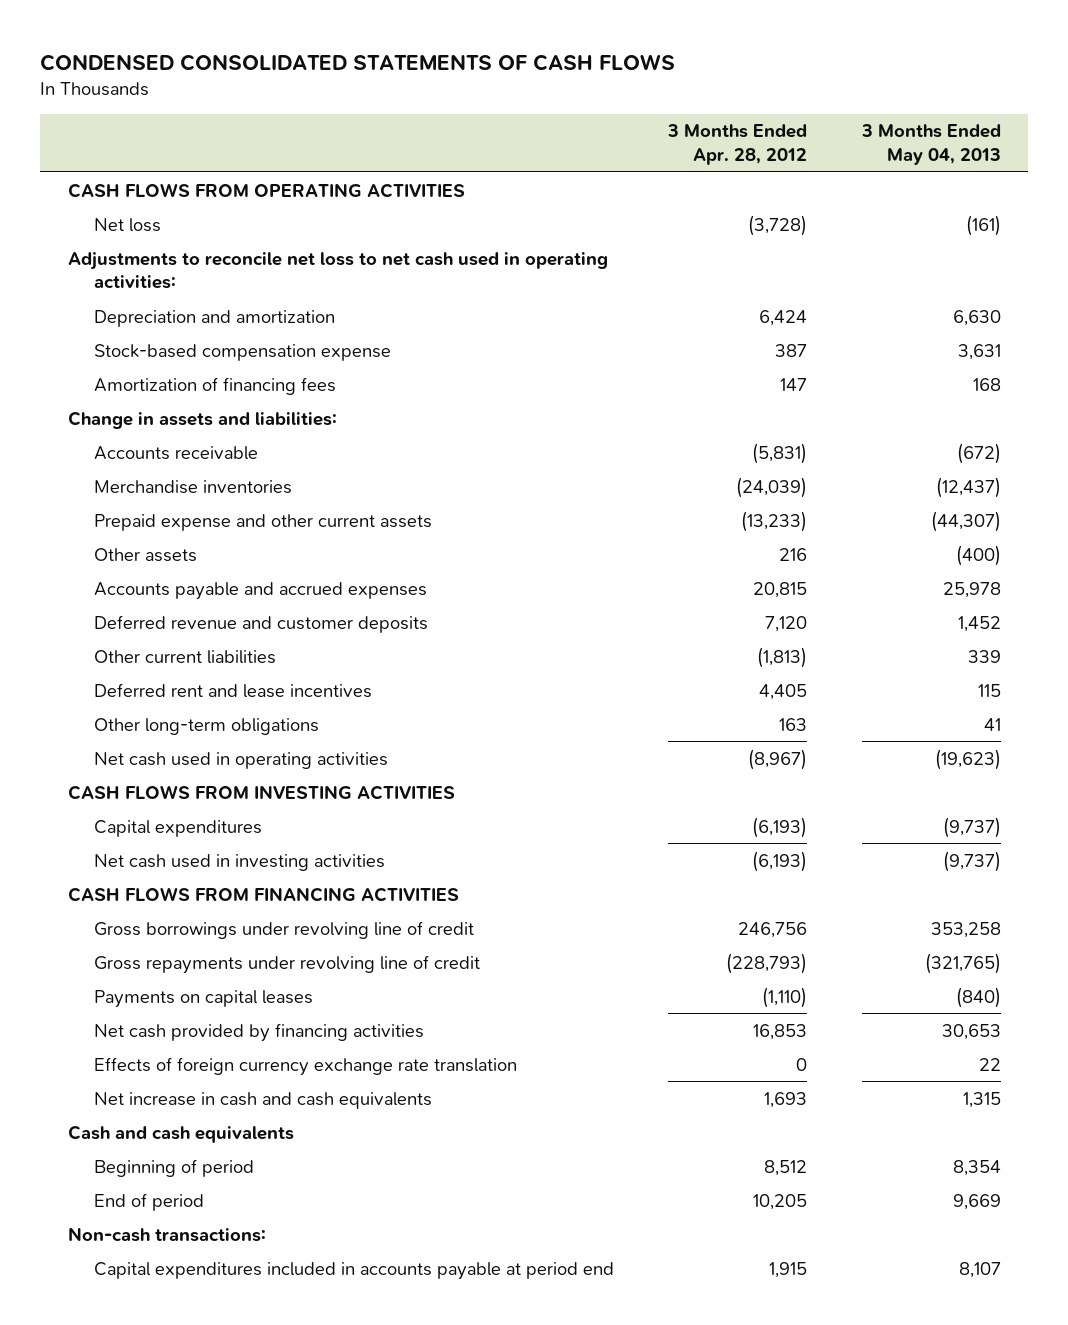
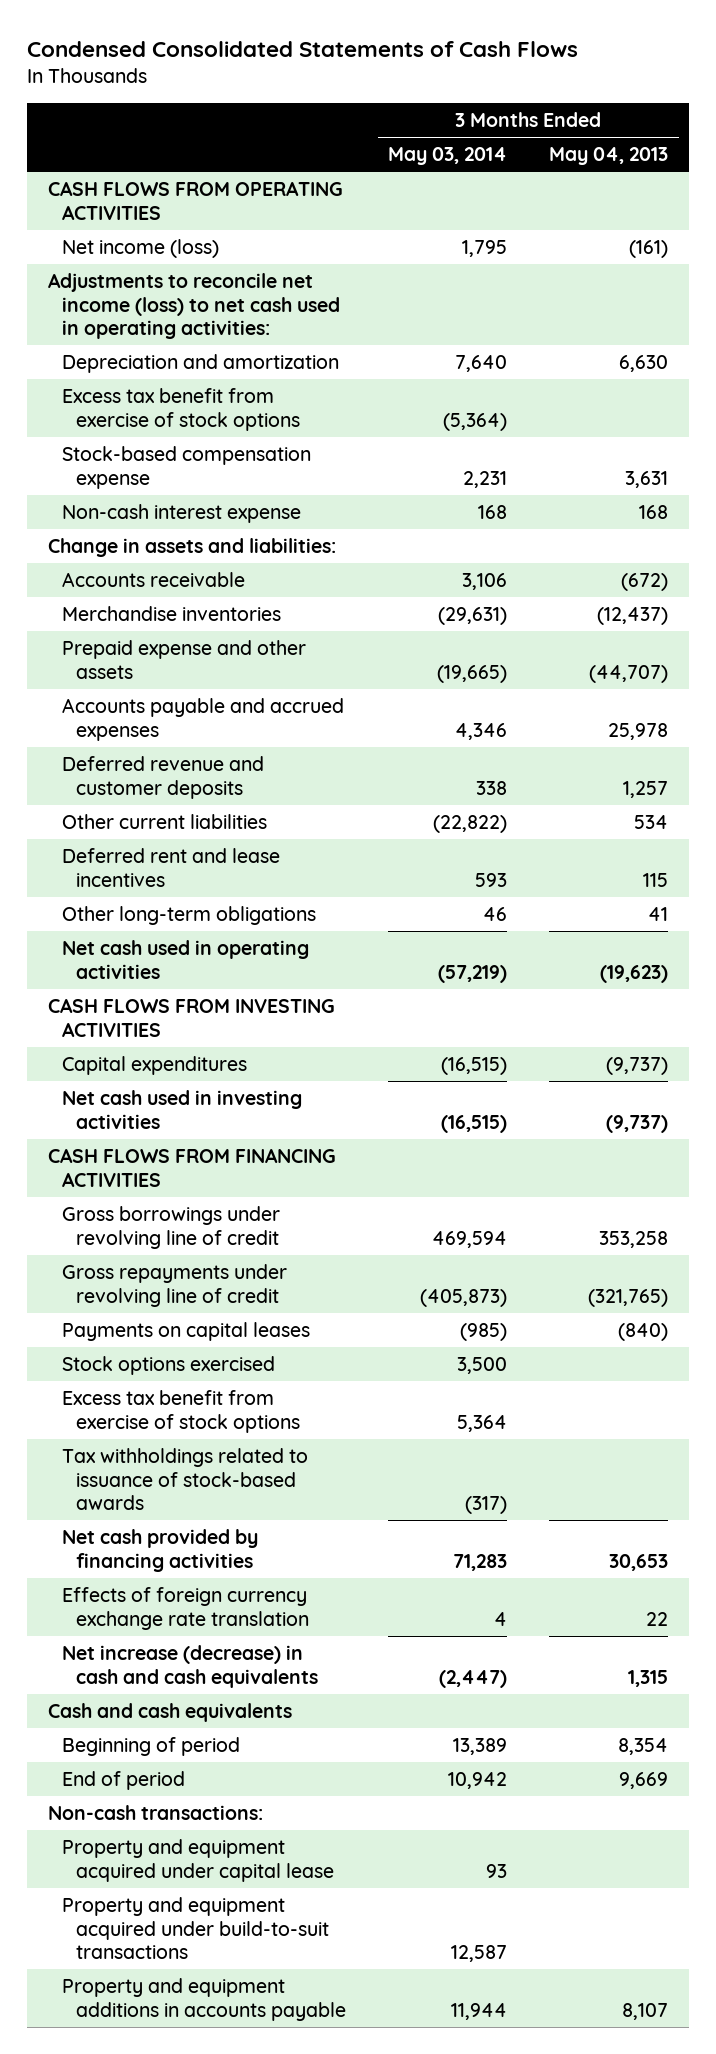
- CONDENSED CONSOLIDATED STATEMENTS OF CASH FLOWS
+ Condensed Consolidated Statements of Cash Flows
- | 3 Months Ended Apr. 28, 2012 | 3 Months Ended May 04, 2013
+ | 3 Months Ended May 03, 2014 | 3 Months Ended May 04, 2013
- Net loss | (3,728) | (161)
- Adjustments to reconcile net loss to net cash used in operating activities:
+ Net income (loss) | 1,795 | (161)
+ Adjustments to reconcile net income (loss) to net cash used in operating activities:
+ Excess tax benefit from exercise of stock options | (5,364) |
- Amortization of financing fees | 147 | 168
+ Non-cash interest expense | 168 | 168
- Prepaid expense and other current assets | (13,233) | (44,307)
- Other assets | 216 | (400)
+ Prepaid expense and other assets | (19,665) | (44,707)
- Deferred revenue and customer deposits | 7,120 | 1,452
- Other current liabilities | (1,813) | 339
+ Deferred revenue and customer deposits | 338 | 1,257
+ Other current liabilities | (22,822) | 534
+ Stock options exercised | 3,500 |
+ Excess tax benefit from exercise of stock options | 5,364 |
+ Tax withholdings related to issuance of stock-based awards | (317) |
- Net increase in cash and cash equivalents | 1,693 | 1,315
+ Net increase (decrease) in cash and cash equivalents | (2,447) | 1,315
- Capital expenditures included in accounts payable at period end | 1,915 | 8,107
+ Property and equipment acquired under capital lease | 93 |
+ Property and equipment acquired under build-to-suit transactions | 12,587 |
+ Property and equipment additions in accounts payable | 11,944 | 8,107

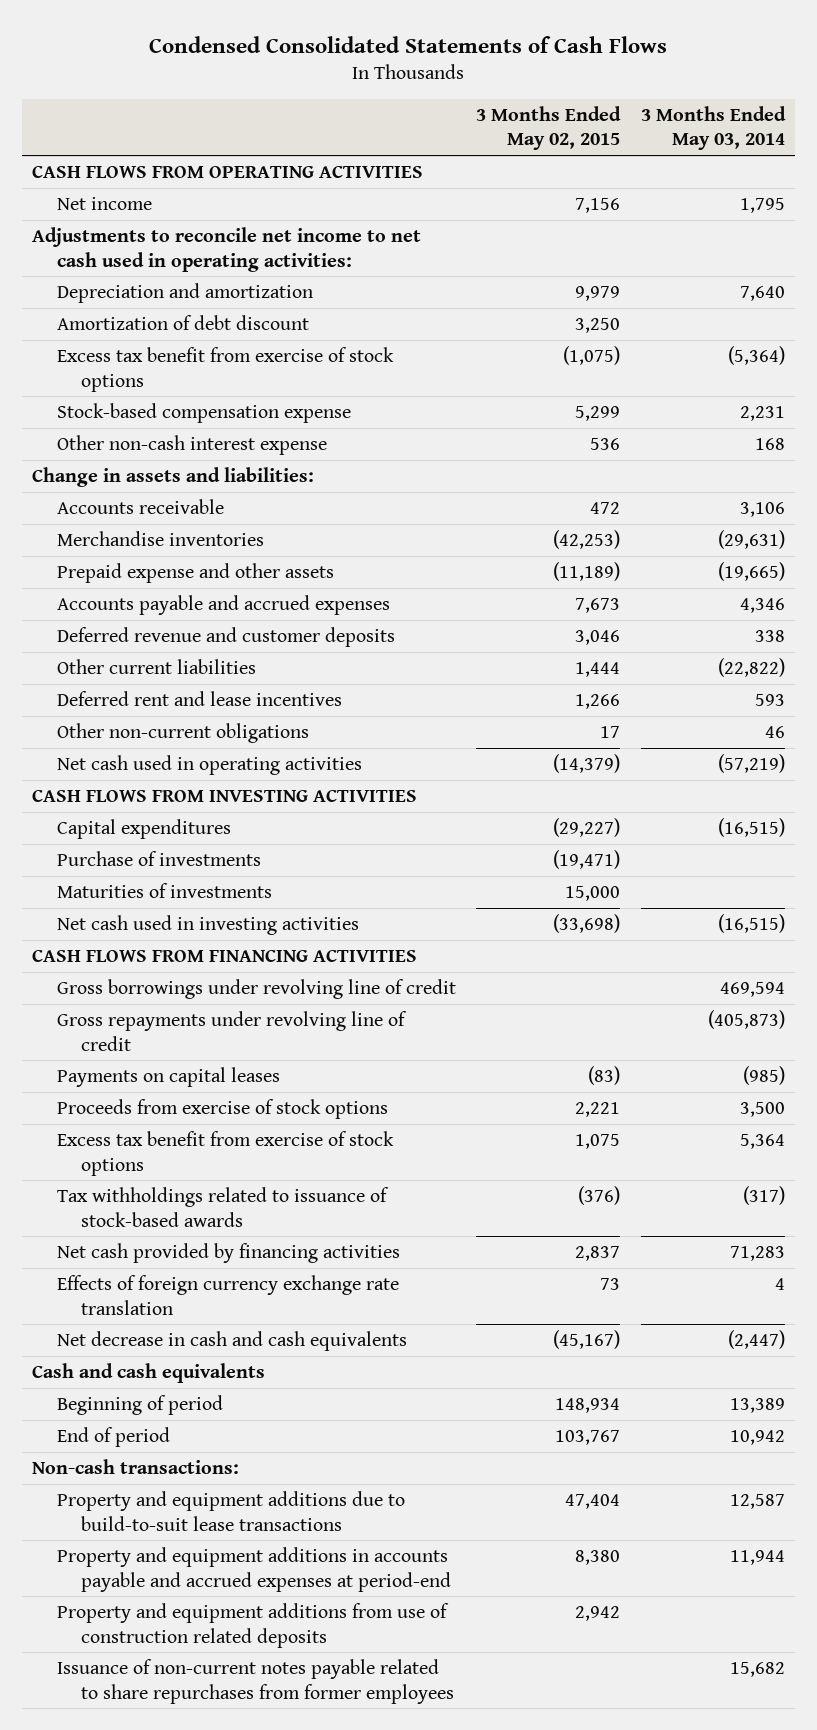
- | 3 Months Ended May 03, 2014 | 3 Months Ended May 04, 2013
+ | 3 Months Ended May 02, 2015 | 3 Months Ended May 03, 2014
- Net income (loss) | 1,795 | (161)
- Adjustments to reconcile net income (loss) to net cash used in operating activities:
+ Net income | 7,156 | 1,795
+ Adjustments to reconcile net income to net cash used in operating activities:
+ Amortization of debt discount | 3,250 |
- Non-cash interest expense | 168 | 168
+ Other non-cash interest expense | 536 | 168
- Other long-term obligations | 46 | 41
+ Other non-current obligations | 17 | 46
+ Purchase of investments | (19,471) |
+ Maturities of investments | 15,000 |
- Stock options exercised | 3,500 |
+ Proceeds from exercise of stock options | 2,221 | 3,500
- Net increase (decrease) in cash and cash equivalents | (2,447) | 1,315
+ Net decrease in cash and cash equivalents | (45,167) | (2,447)
- Property and equipment acquired under capital lease | 93 |
- Property and equipment acquired under build-to-suit transactions | 12,587 |
- Property and equipment additions in accounts payable | 11,944 | 8,107
+ Property and equipment additions due to build-to-suit lease transactions | 47,404 | 12,587
+ Property and equipment additions in accounts payable and accrued expenses at period-end | 8,380 | 11,944
+ Property and equipment additions from use of construction related deposits | 2,942 |
+ Issuance of non-current notes payable related to share repurchases from former employees | | 15,682

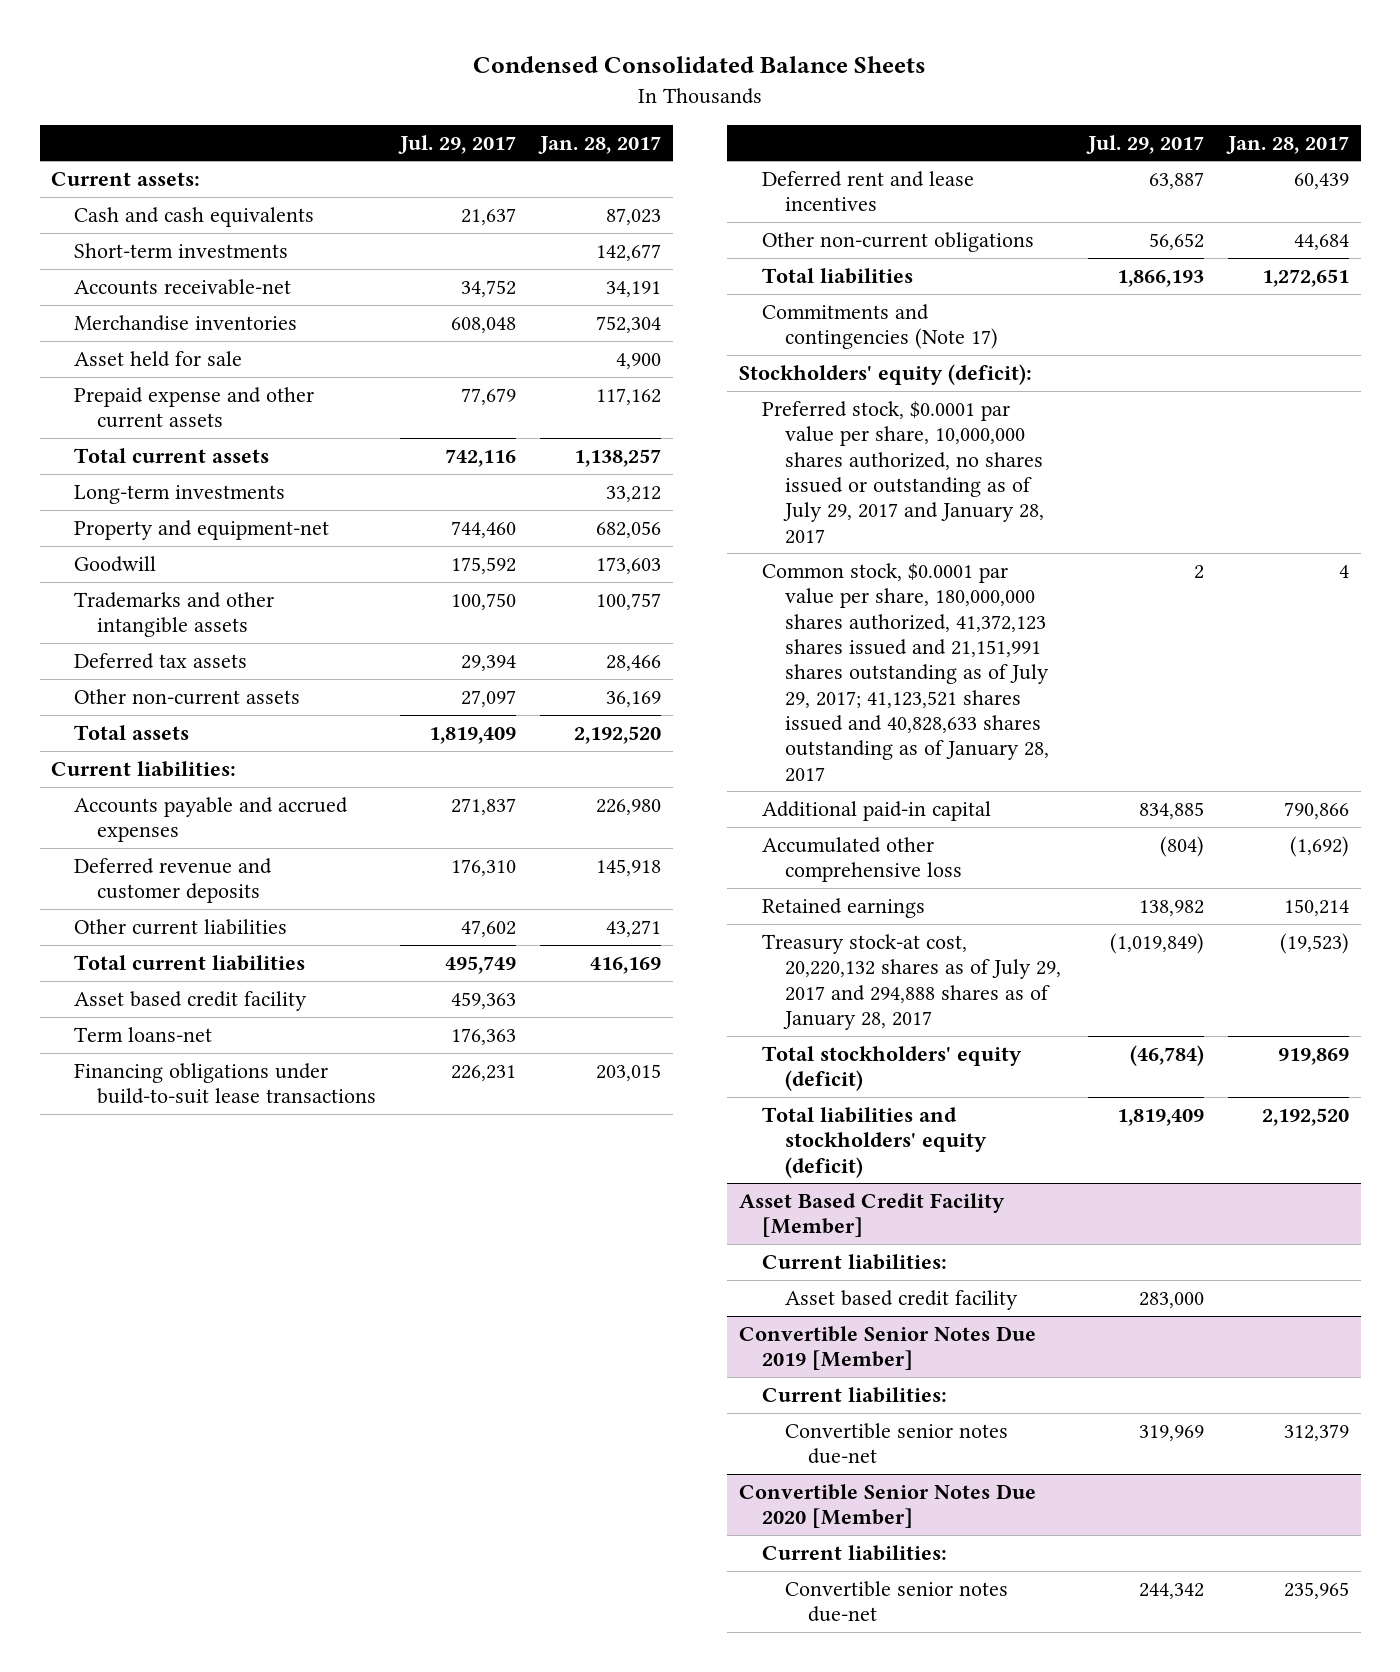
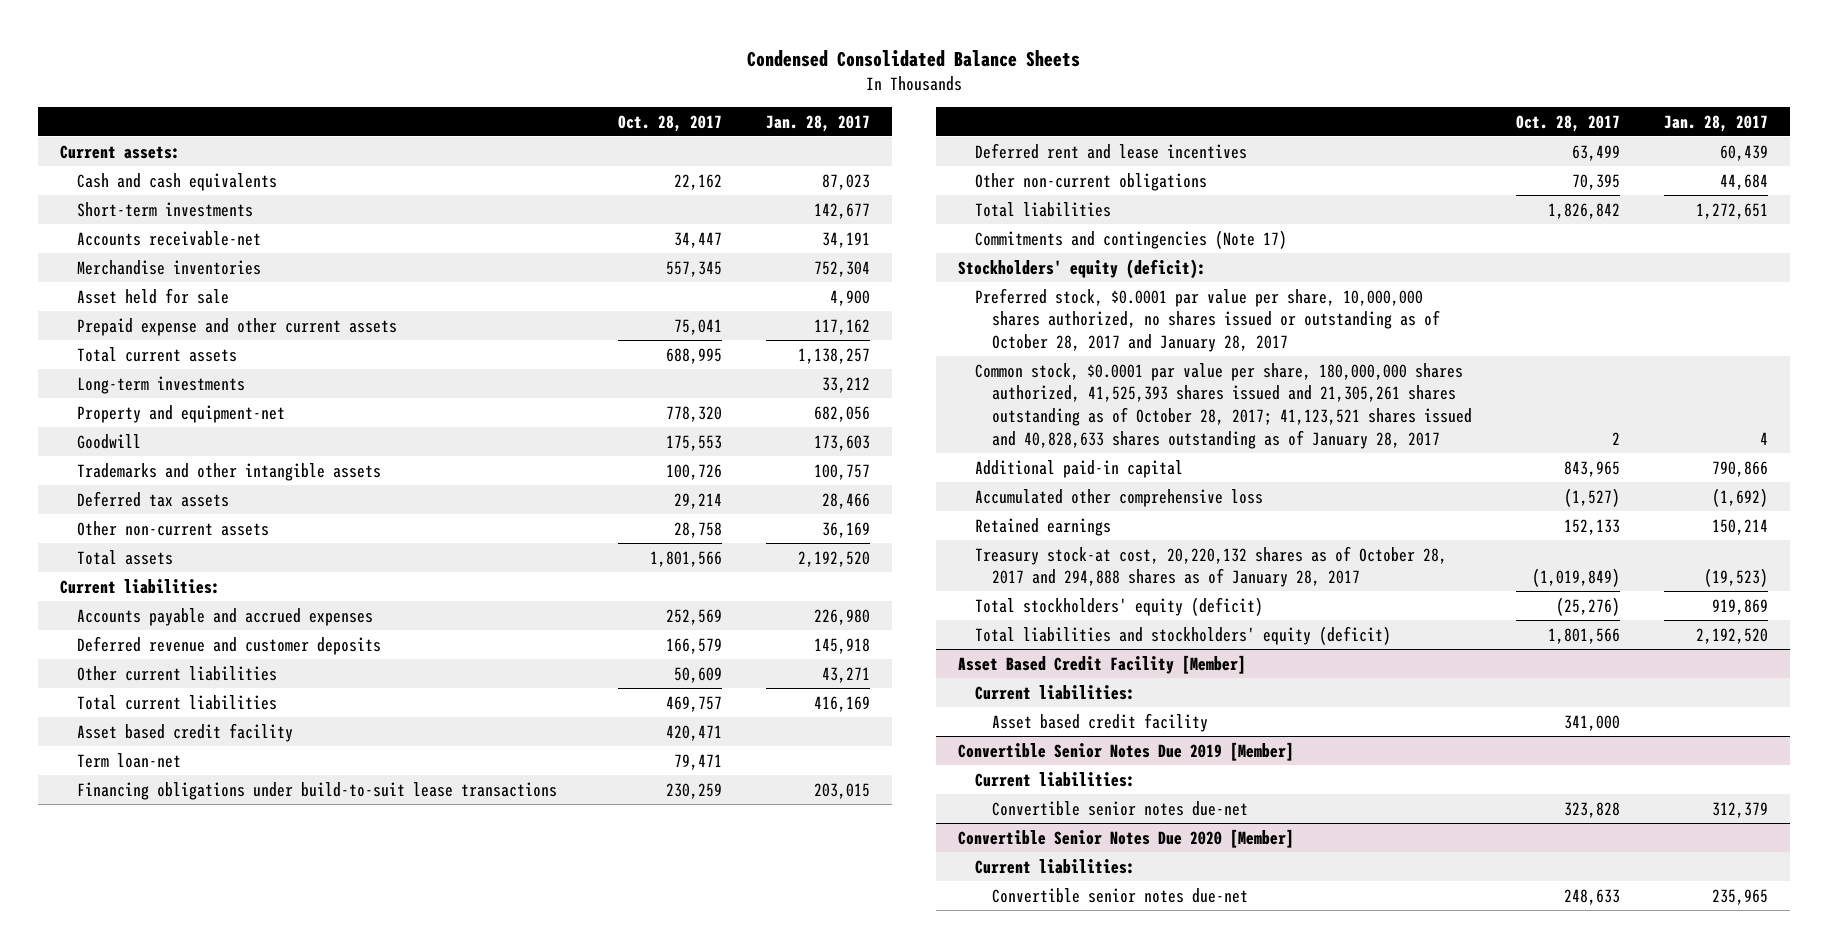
- | Jul. 29, 2017 | Jan. 28, 2017
+ | Oct. 28, 2017 | Jan. 28, 2017
- Term loans-net | 176,363 |
+ Term loan-net | 79,471 |
- Preferred stock, $0.0001 par value per share, 10,000,000 shares authorized, no shares issued or outstanding as of July 29, 2017 and January 28, 2017
- Common stock, $0.0001 par value per share, 180,000,000 shares authorized, 41,372,123 shares issued and 21,151,991 shares outstanding as of July 29, 2017; 41,123,521 shares issued and 40,828,633 shares outstanding as of January 28, 2017 | 2 | 4
+ Preferred stock, $0.0001 par value per share, 10,000,000 shares authorized, no shares issued or outstanding as of October 28, 2017 and January 28, 2017
+ Common stock, $0.0001 par value per share, 180,000,000 shares authorized, 41,525,393 shares issued and 21,305,261 shares outstanding as of October 28, 2017; 41,123,521 shares issued and 40,828,633 shares outstanding as of January 28, 2017 | 2 | 4
- Treasury stock-at cost, 20,220,132 shares as of July 29, 2017 and 294,888 shares as of January 28, 2017 | (1,019,849) | (19,523)
+ Treasury stock-at cost, 20,220,132 shares as of October 28, 2017 and 294,888 shares as of January 28, 2017 | (1,019,849) | (19,523)

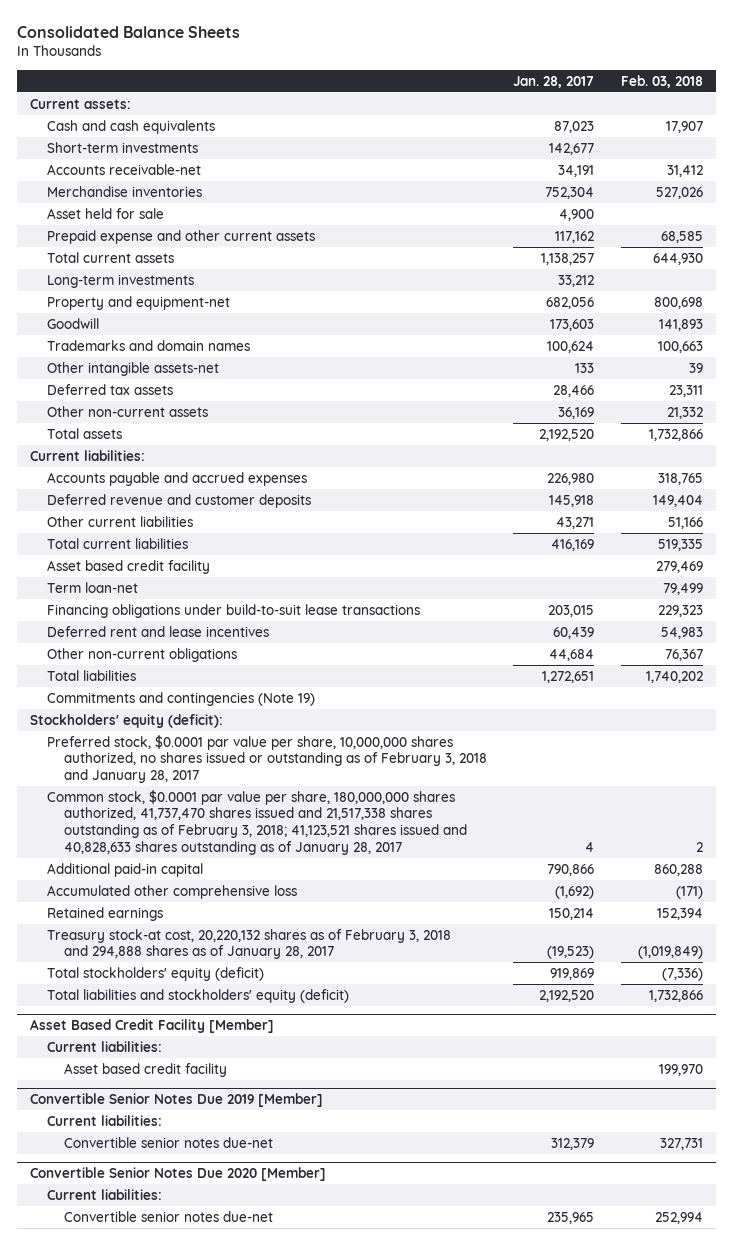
- Condensed Consolidated Balance Sheets
+ Consolidated Balance Sheets
- | Oct. 28, 2017 | Jan. 28, 2017
+ | Jan. 28, 2017 | Feb. 03, 2018
- Trademarks and other intangible assets | 100,726 | 100,757
+ Trademarks and domain names | 100,624 | 100,663
+ Other intangible assets-net | 133 | 39
- Commitments and contingencies (Note 17)
+ Commitments and contingencies (Note 19)
- Preferred stock, $0.0001 par value per share, 10,000,000 shares authorized, no shares issued or outstanding as of October 28, 2017 and January 28, 2017
- Common stock, $0.0001 par value per share, 180,000,000 shares authorized, 41,525,393 shares issued and 21,305,261 shares outstanding as of October 28, 2017; 41,123,521 shares issued and 40,828,633 shares outstanding as of January 28, 2017 | 2 | 4
+ Preferred stock, $0.0001 par value per share, 10,000,000 shares authorized, no shares issued or outstanding as of February 3, 2018 and January 28, 2017
+ Common stock, $0.0001 par value per share, 180,000,000 shares authorized, 41,737,470 shares issued and 21,517,338 shares outstanding as of February 3, 2018; 41,123,521 shares issued and 40,828,633 shares outstanding as of January 28, 2017 | 4 | 2
- Treasury stock-at cost, 20,220,132 shares as of October 28, 2017 and 294,888 shares as of January 28, 2017 | (1,019,849) | (19,523)
+ Treasury stock-at cost, 20,220,132 shares as of February 3, 2018 and 294,888 shares as of January 28, 2017 | (19,523) | (1,019,849)

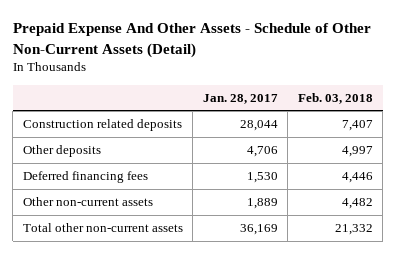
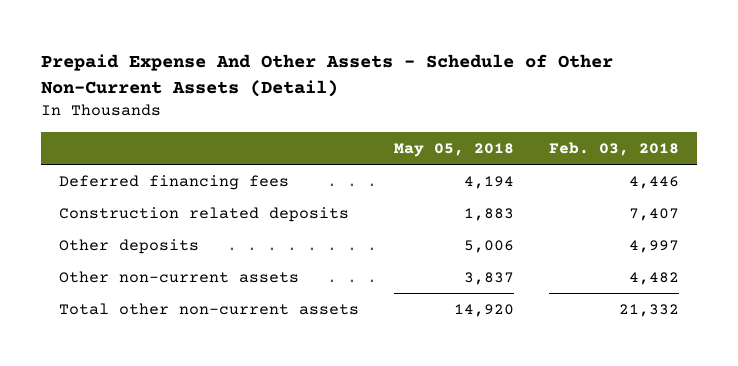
- | Jan. 28, 2017 | Feb. 03, 2018
+ | May 05, 2018 | Feb. 03, 2018
moved up: Deferred financing fees | 4,194 | 4,446

